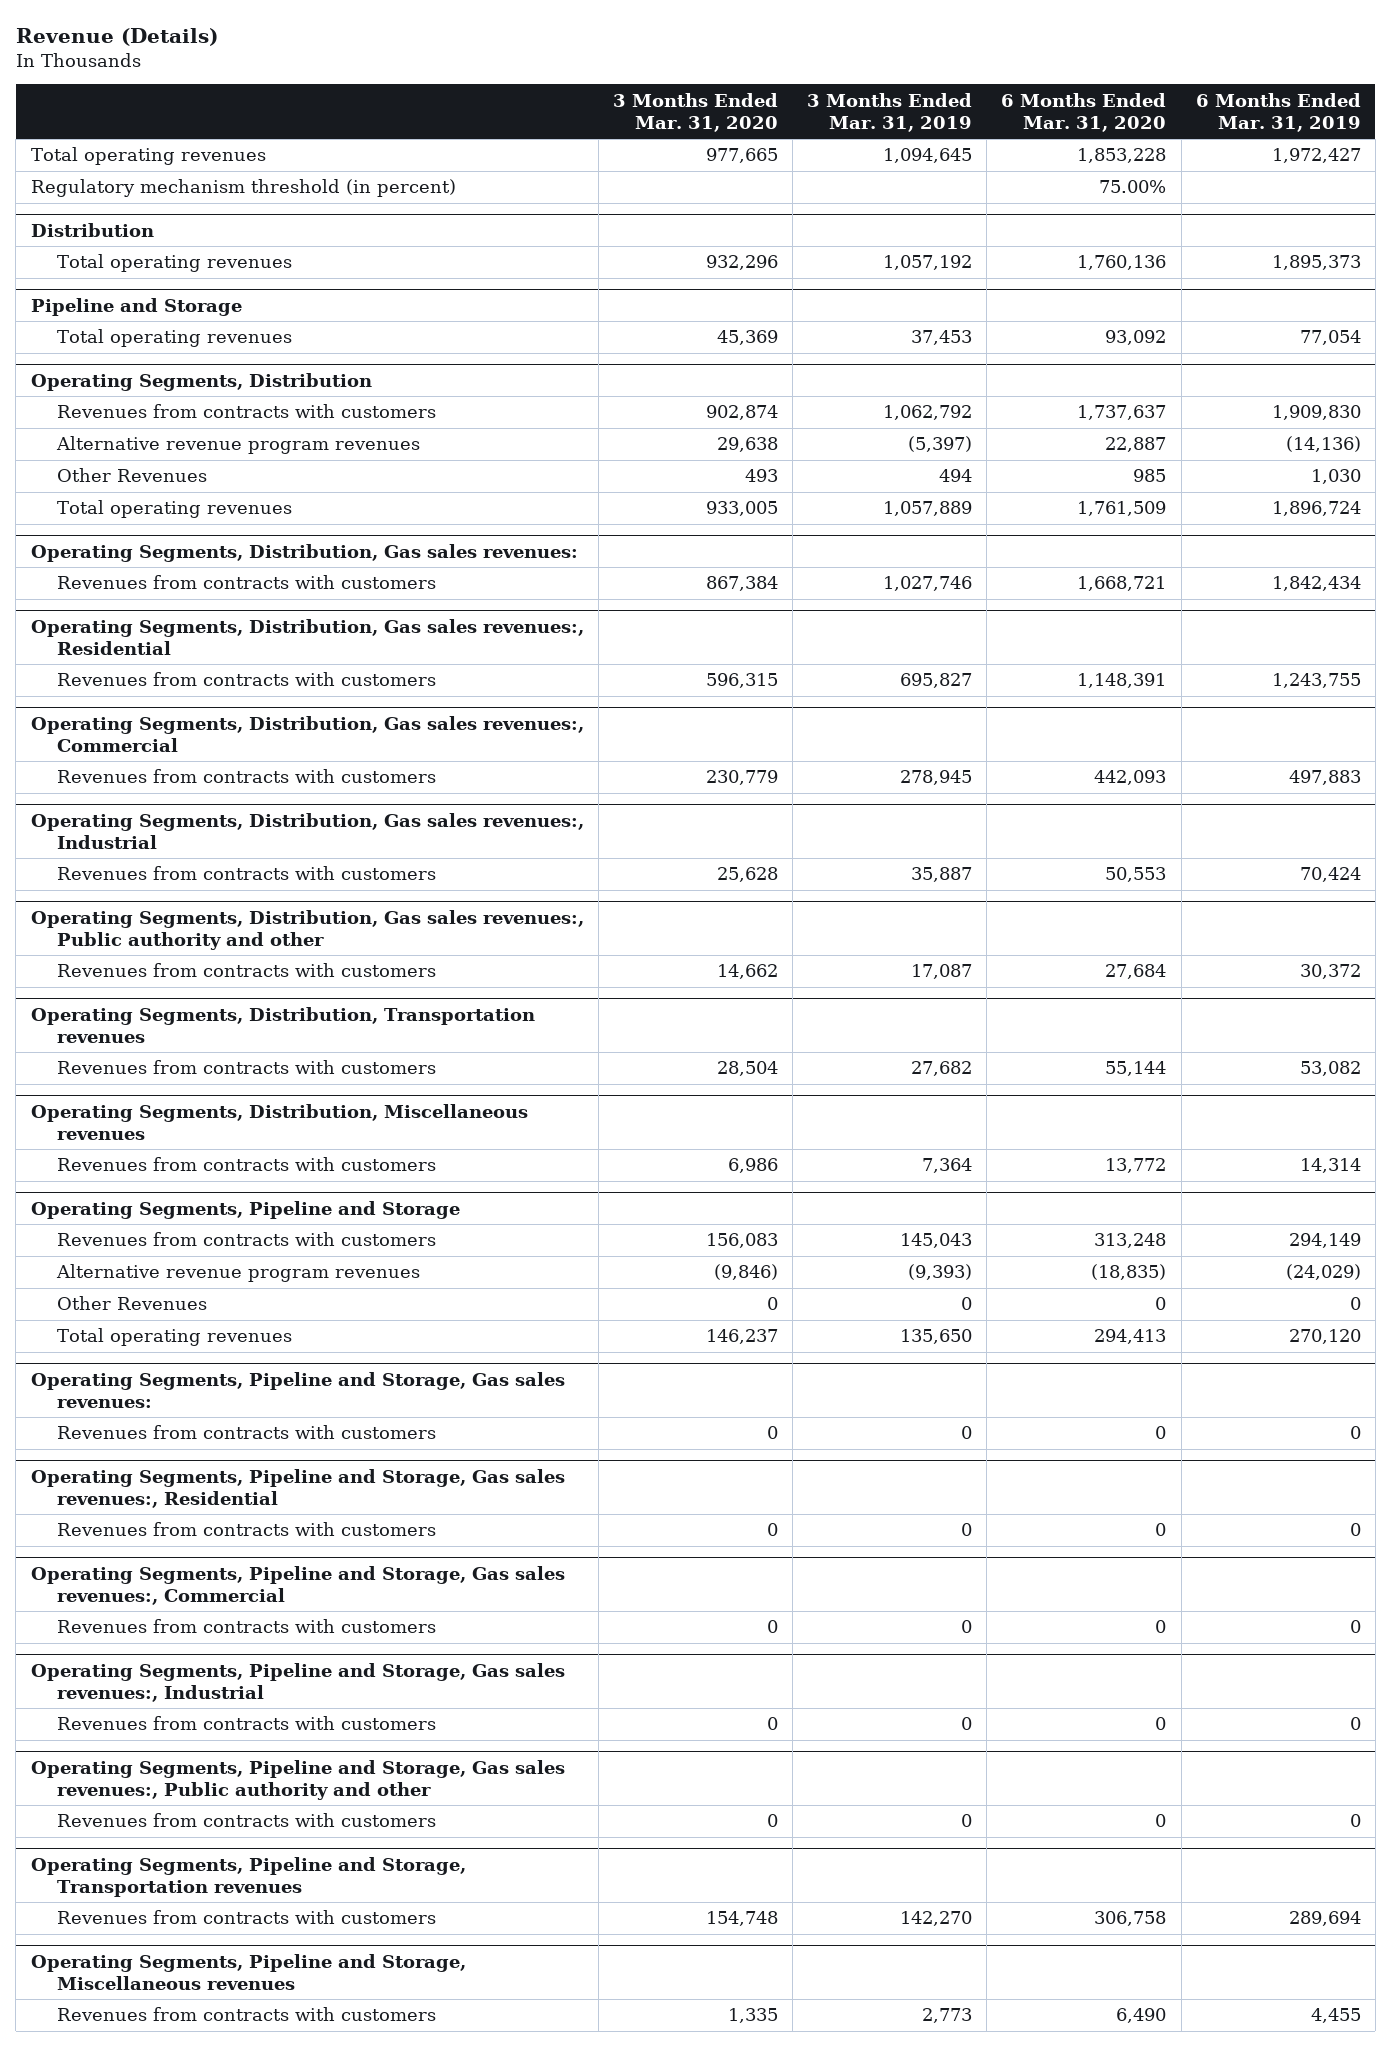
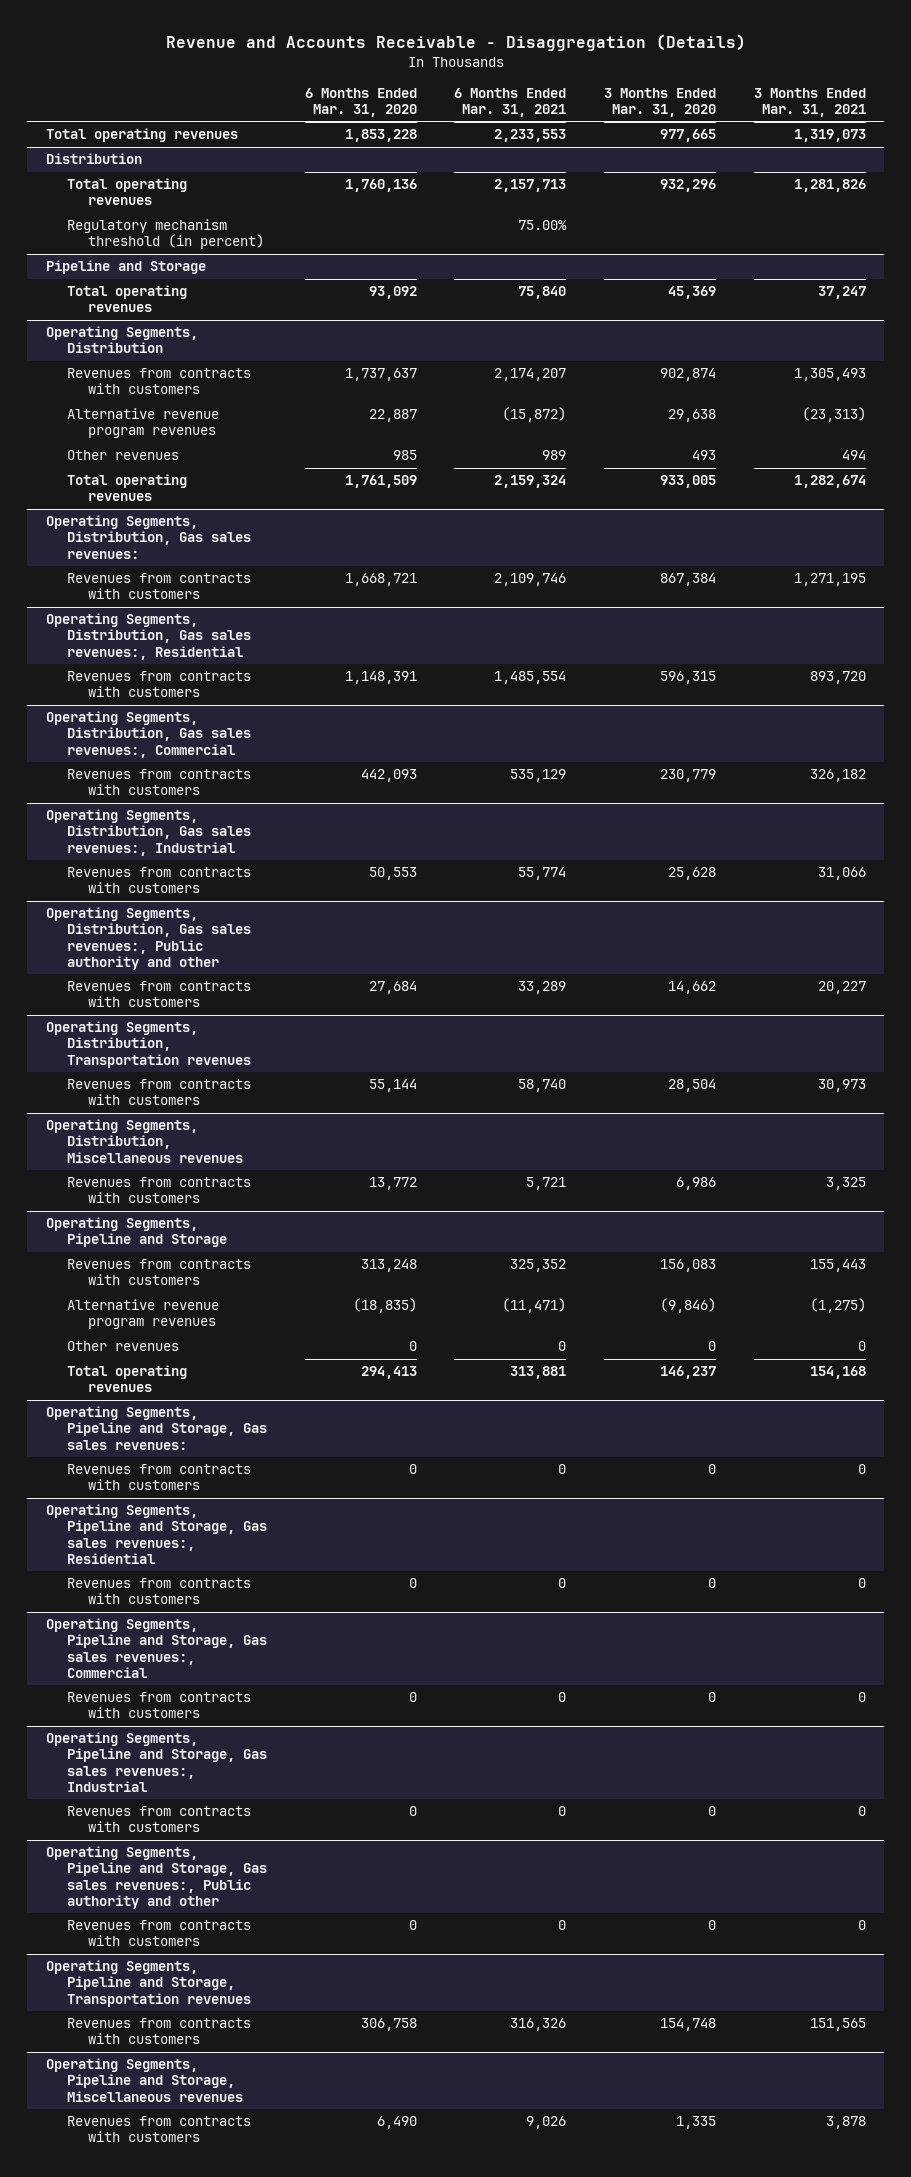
- Revenue (Details)
+ Revenue and Accounts Receivable - Disaggregation (Details)
- | 3 Months Ended Mar. 31, 2020 | 3 Months Ended Mar. 31, 2019 | 6 Months Ended Mar. 31, 2020 | 6 Months Ended Mar. 31, 2019
+ | 6 Months Ended Mar. 31, 2020 | 6 Months Ended Mar. 31, 2021 | 3 Months Ended Mar. 31, 2020 | 3 Months Ended Mar. 31, 2021
- Regulatory mechanism threshold (in percent) | | | 75.00% |
@ Distribution
+ Regulatory mechanism threshold (in percent) | | 75.00% | |
@ Operating Segments, Distribution
- Other Revenues | 493 | 494 | 985 | 1,030
+ Other revenues | 985 | 989 | 493 | 494
@ Operating Segments, Pipeline and Storage
- Other Revenues | 0 | 0 | 0 | 0
+ Other revenues | 0 | 0 | 0 | 0

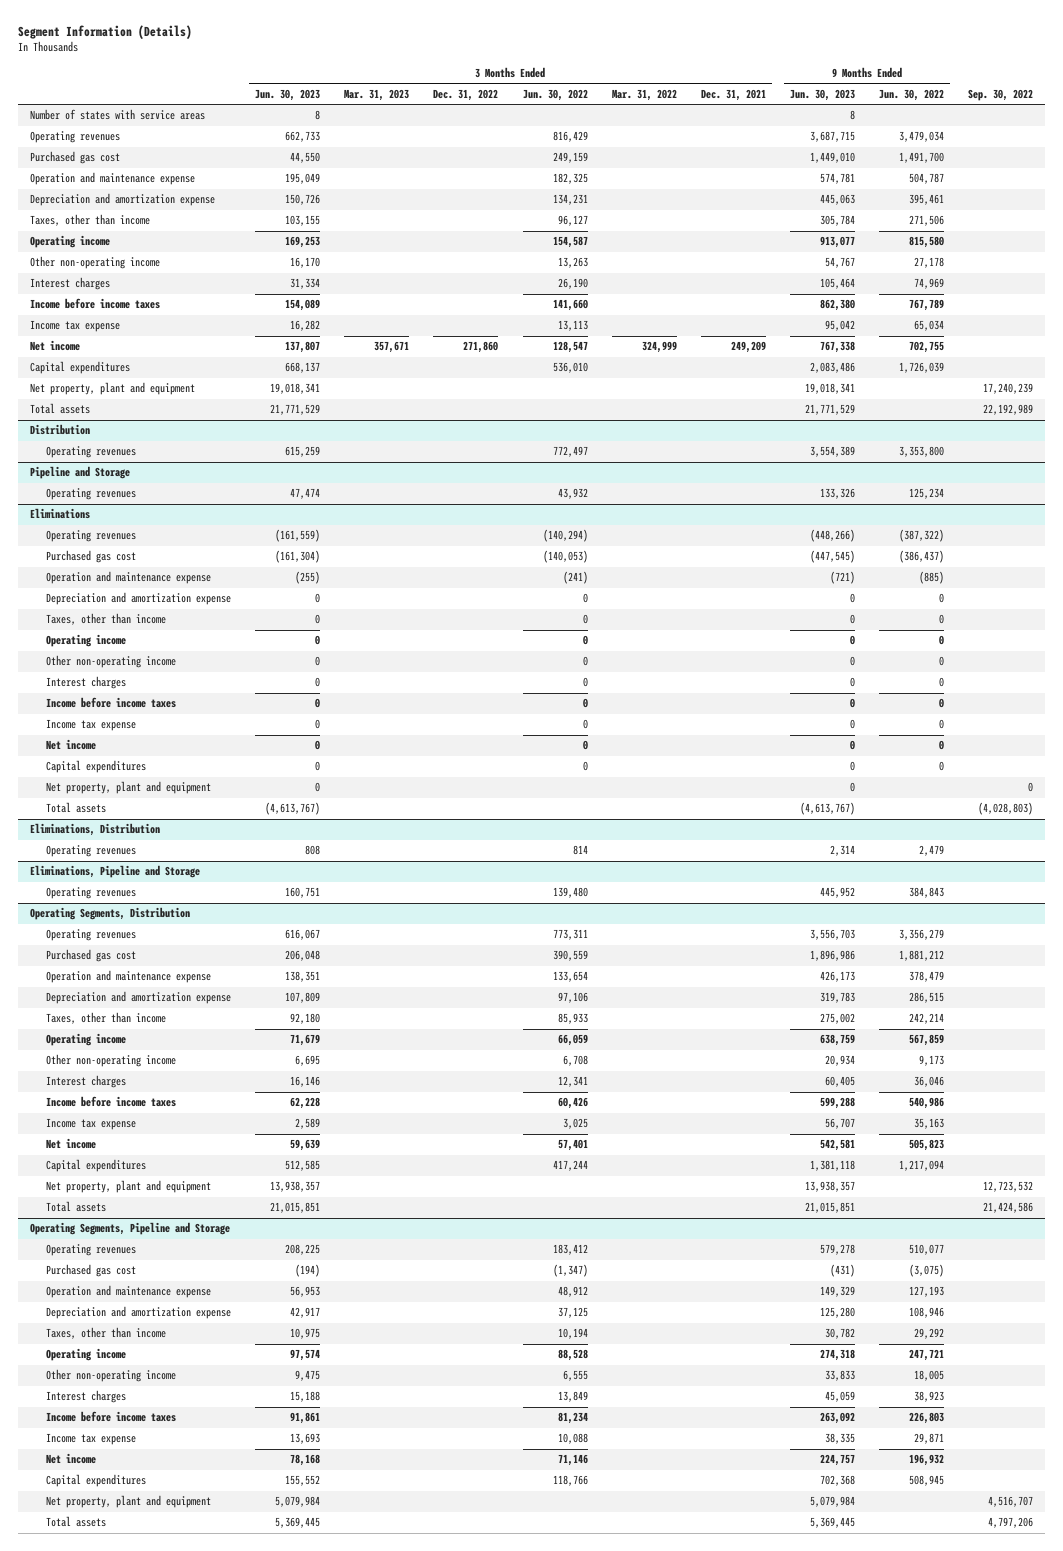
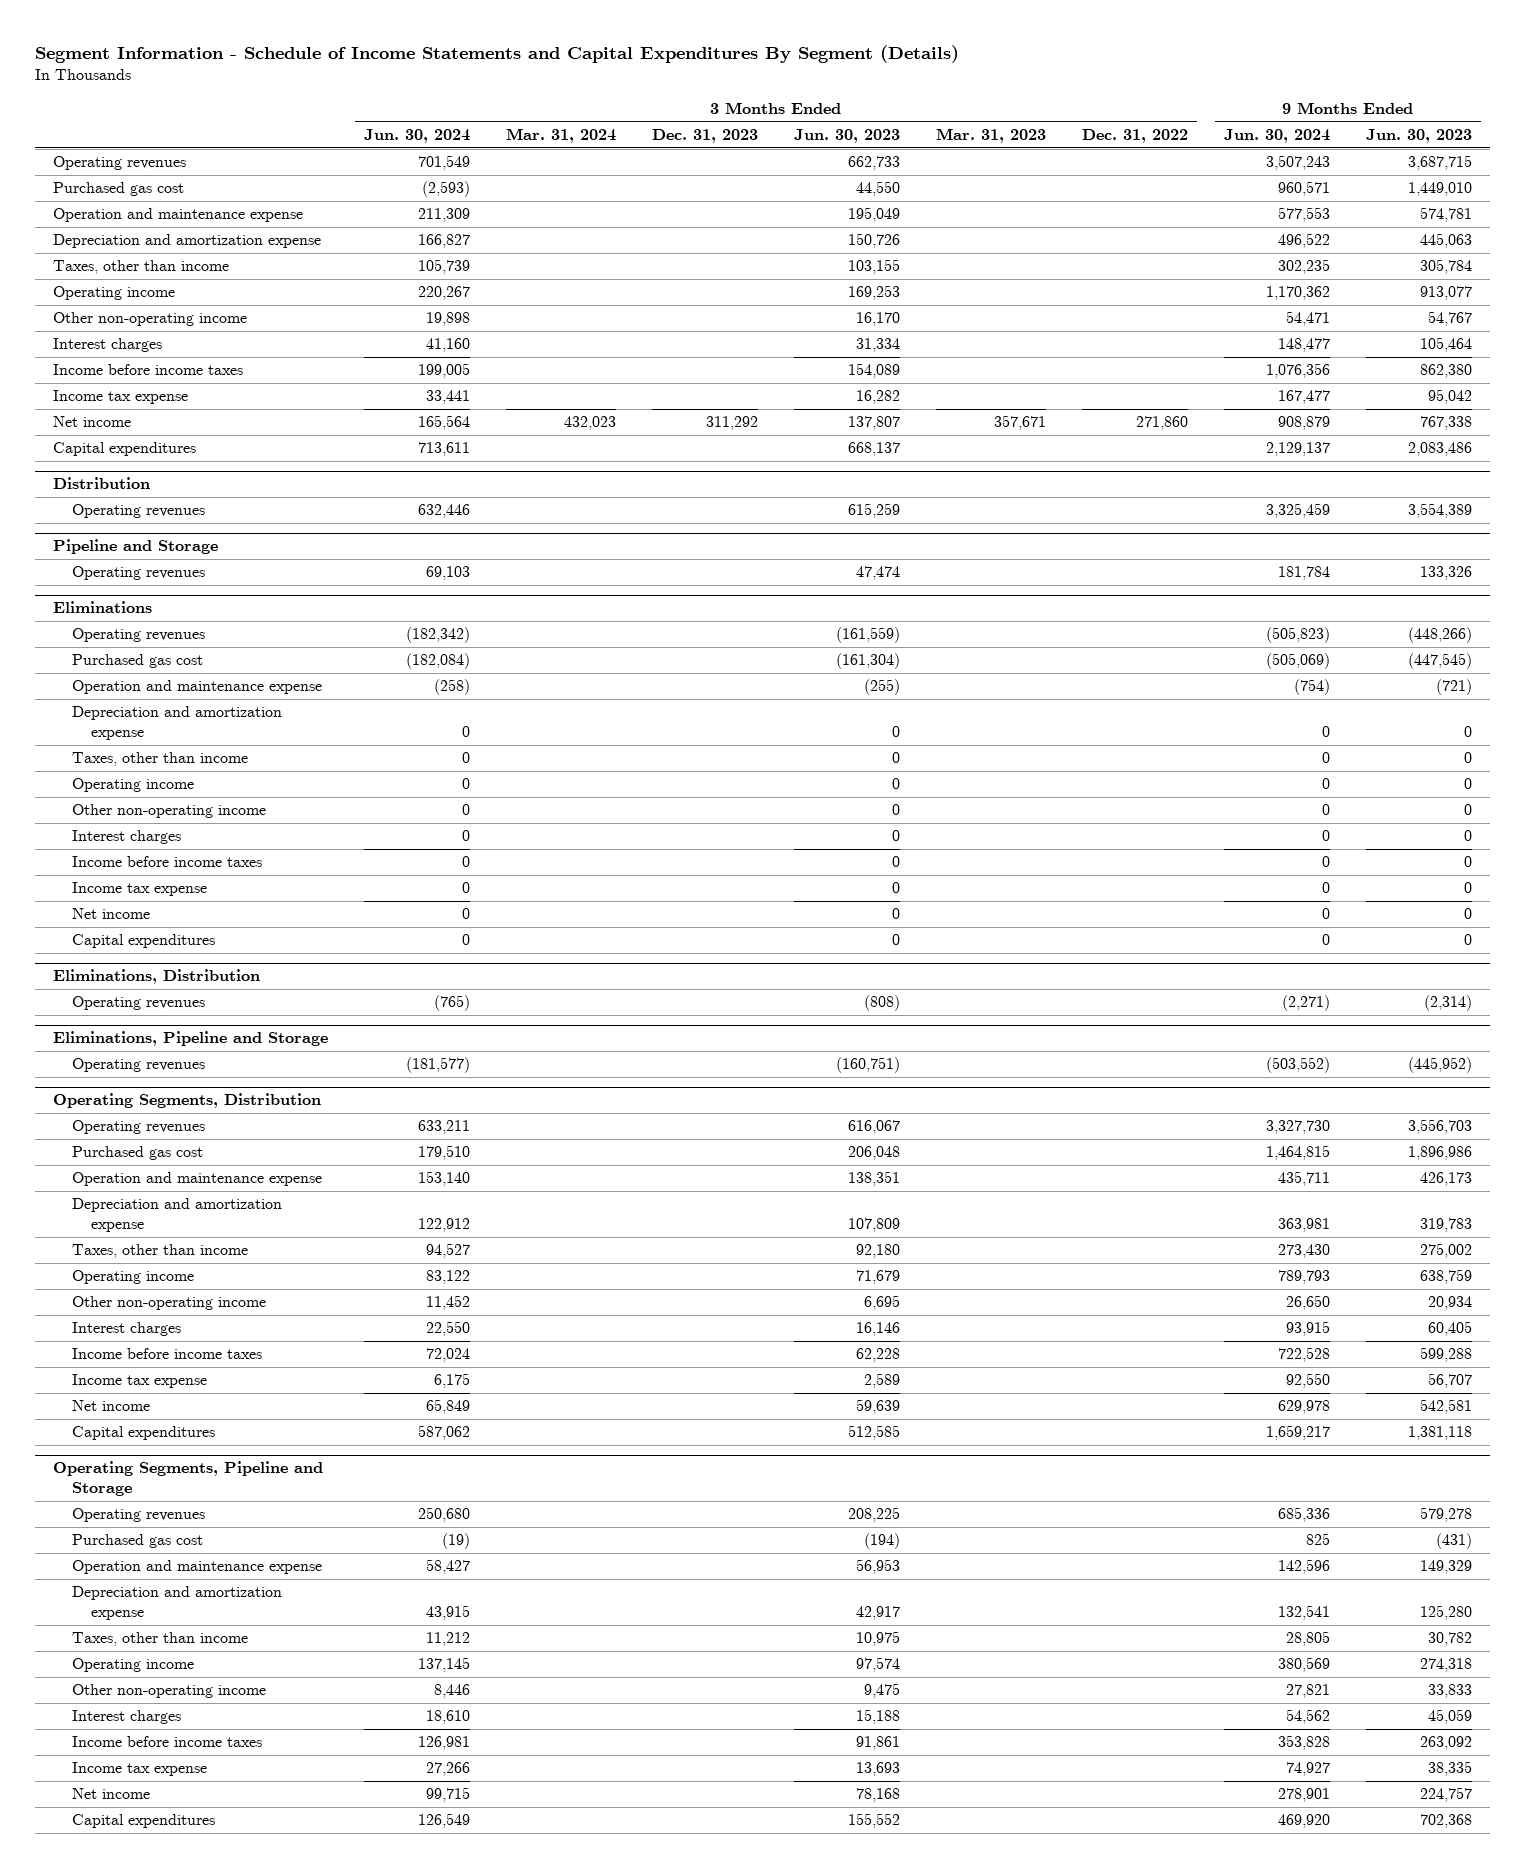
- Segment Information (Details)
+ Segment Information - Schedule of Income Statements and Capital Expenditures By Segment (Details)
- | 3 Months Ended Jun. 30, 2023 | 3 Months Ended Mar. 31, 2023 | 3 Months Ended Dec. 31, 2022 | 3 Months Ended Jun. 30, 2022 | 3 Months Ended Mar. 31, 2022 | 3 Months Ended Dec. 31, 2021 | 9 Months Ended Jun. 30, 2023 | 9 Months Ended Jun. 30, 2022 | Sep. 30, 2022
+ | 3 Months Ended Jun. 30, 2024 | 3 Months Ended Mar. 31, 2024 | 3 Months Ended Dec. 31, 2023 | 3 Months Ended Jun. 30, 2023 | 3 Months Ended Mar. 31, 2023 | 3 Months Ended Dec. 31, 2022 | 9 Months Ended Jun. 30, 2024 | 9 Months Ended Jun. 30, 2023
- Number of states with service areas | 8 | | | | | | 8 | |
- Net property, plant and equipment | 19,018,341 | | | | | | 19,018,341 | | 17,240,239
- Total assets | 21,771,529 | | | | | | 21,771,529 | | 22,192,989
@ Eliminations
- Net property, plant and equipment | 0 | | | | | | 0 | | 0
- Total assets | (4,613,767) | | | | | | (4,613,767) | | (4,028,803)
@ Eliminations, Distribution
- Operating revenues | 808 | | | 814 | | | 2,314 | 2,479 |
+ Operating revenues | (765) | | | (808) | | | (2,271) | (2,314)
@ Eliminations, Pipeline and Storage
- Operating revenues | 160,751 | | | 139,480 | | | 445,952 | 384,843 |
+ Operating revenues | (181,577) | | | (160,751) | | | (503,552) | (445,952)
@ Operating Segments, Distribution
- Net property, plant and equipment | 13,938,357 | | | | | | 13,938,357 | | 12,723,532
- Total assets | 21,015,851 | | | | | | 21,015,851 | | 21,424,586
@ Operating Segments, Pipeline and Storage
- Net property, plant and equipment | 5,079,984 | | | | | | 5,079,984 | | 4,516,707
- Total assets | 5,369,445 | | | | | | 5,369,445 | | 4,797,206

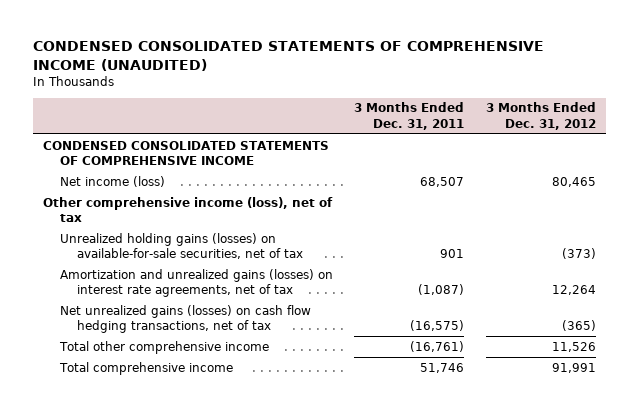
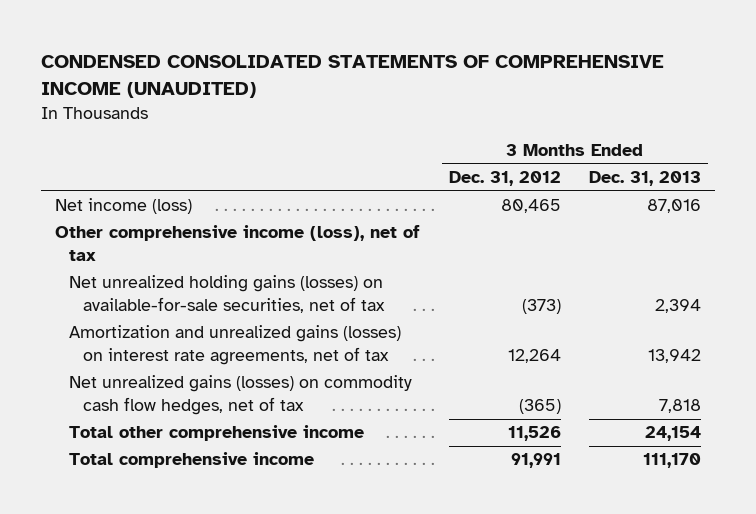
- | 3 Months Ended Dec. 31, 2011 | 3 Months Ended Dec. 31, 2012
+ | 3 Months Ended Dec. 31, 2012 | 3 Months Ended Dec. 31, 2013
- CONDENSED CONSOLIDATED STATEMENTS OF COMPREHENSIVE INCOME
- Unrealized holding gains (losses) on available-for-sale securities, net of tax | 901 | (373)
+ Net unrealized holding gains (losses) on available-for-sale securities, net of tax | (373) | 2,394
- Net unrealized gains (losses) on cash flow hedging transactions, net of tax | (16,575) | (365)
+ Net unrealized gains (losses) on commodity cash flow hedges, net of tax | (365) | 7,818

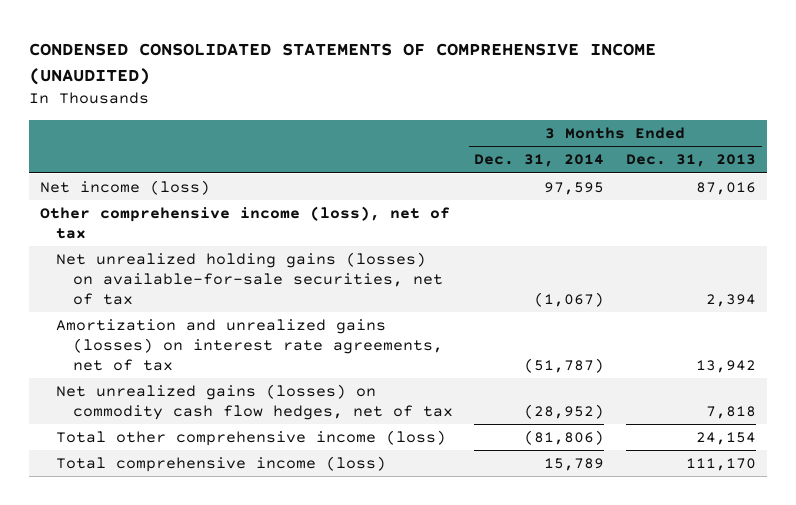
- | 3 Months Ended Dec. 31, 2012 | 3 Months Ended Dec. 31, 2013
+ | 3 Months Ended Dec. 31, 2014 | 3 Months Ended Dec. 31, 2013
- Total other comprehensive income | 11,526 | 24,154
- Total comprehensive income | 91,991 | 111,170
+ Total other comprehensive income (loss) | (81,806) | 24,154
+ Total comprehensive income (loss) | 15,789 | 111,170

